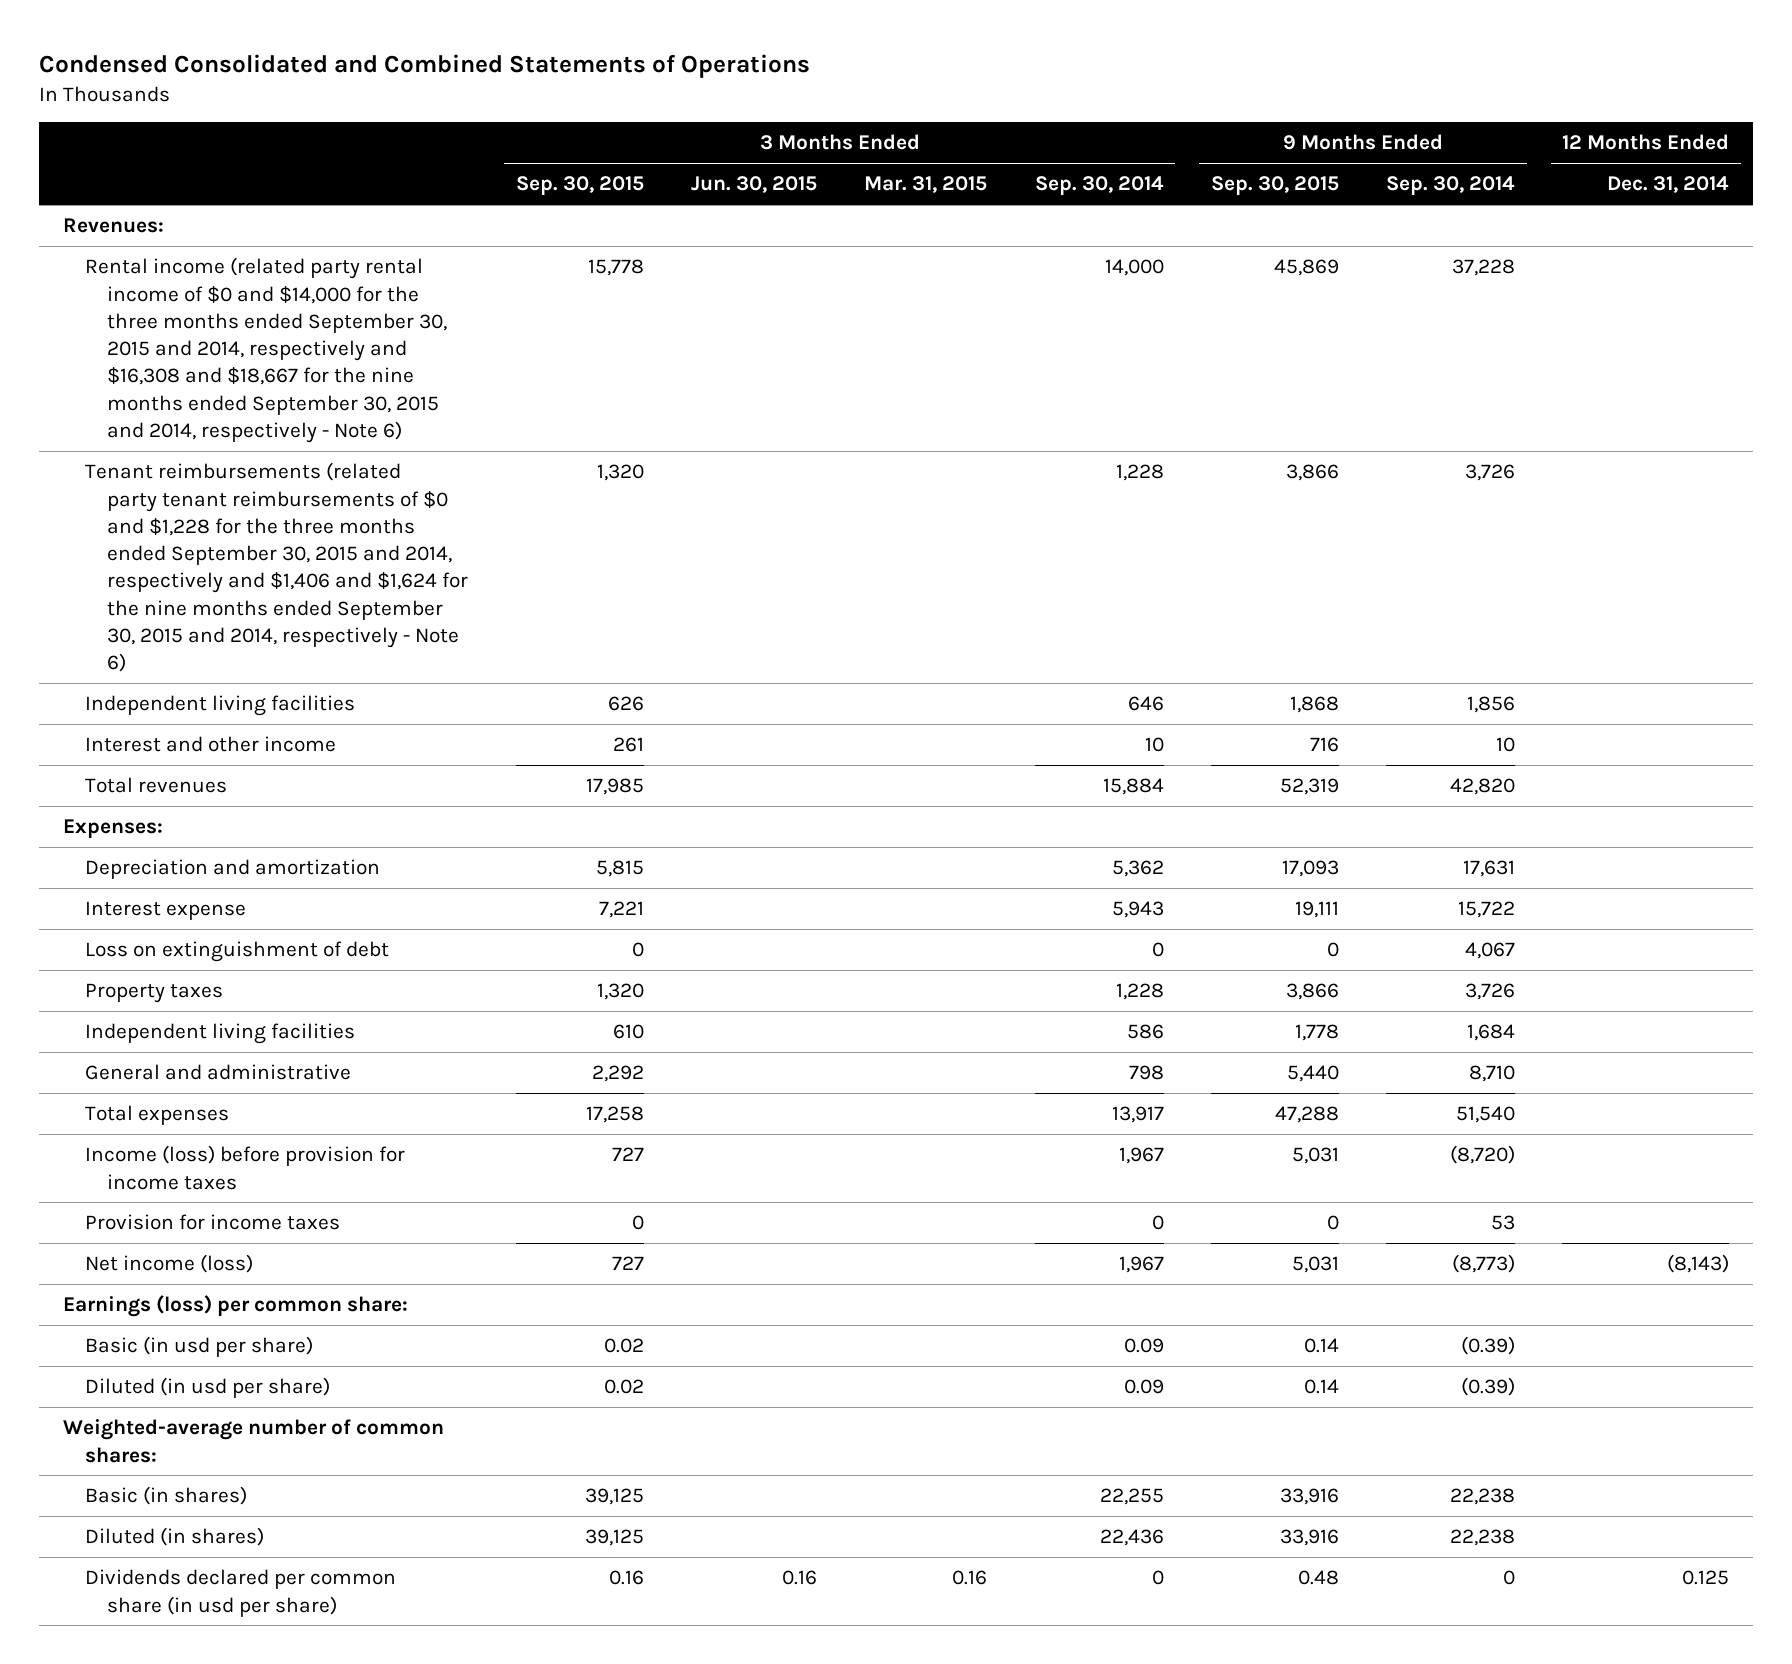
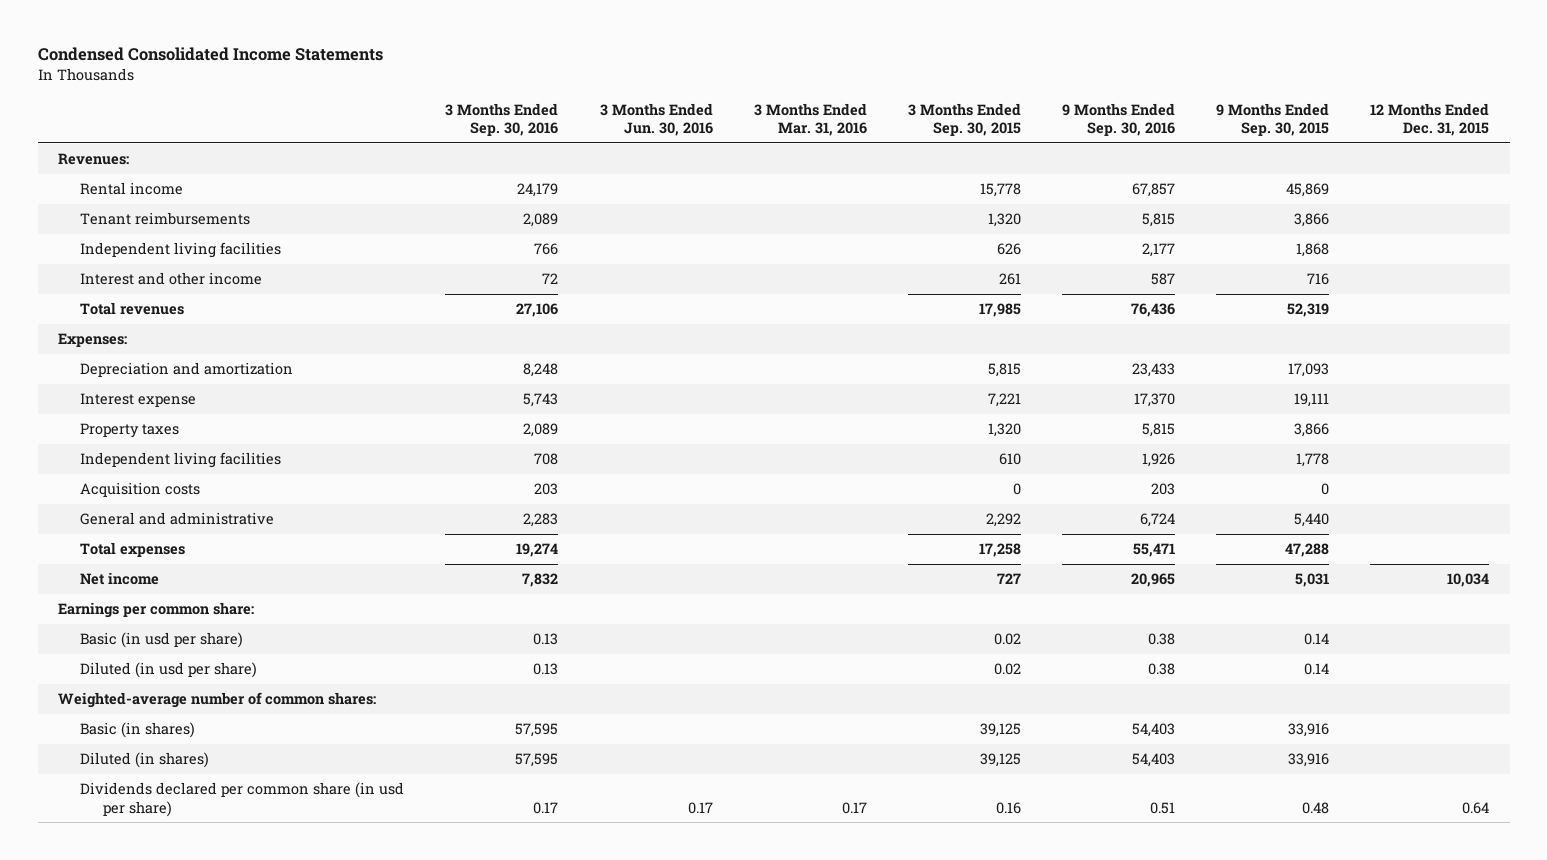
- Condensed Consolidated and Combined Statements of Operations
+ Condensed Consolidated Income Statements
- | 3 Months Ended Sep. 30, 2015 | 3 Months Ended Jun. 30, 2015 | 3 Months Ended Mar. 31, 2015 | 3 Months Ended Sep. 30, 2014 | 9 Months Ended Sep. 30, 2015 | 9 Months Ended Sep. 30, 2014 | 12 Months Ended Dec. 31, 2014
+ | 3 Months Ended Sep. 30, 2016 | 3 Months Ended Jun. 30, 2016 | 3 Months Ended Mar. 31, 2016 | 3 Months Ended Sep. 30, 2015 | 9 Months Ended Sep. 30, 2016 | 9 Months Ended Sep. 30, 2015 | 12 Months Ended Dec. 31, 2015
- Rental income (related party rental income of $0 and $14,000 for the three months ended September 30, 2015 and 2014, respectively and $16,308 and $18,667 for the nine months ended September 30, 2015 and 2014, respectively - Note 6) | 15,778 | | | 14,000 | 45,869 | 37,228 |
- Tenant reimbursements (related party tenant reimbursements of $0 and $1,228 for the three months ended September 30, 2015 and 2014, respectively and $1,406 and $1,624 for the nine months ended September 30, 2015 and 2014, respectively - Note 6) | 1,320 | | | 1,228 | 3,866 | 3,726 |
+ Rental income | 24,179 | | | 15,778 | 67,857 | 45,869 |
+ Tenant reimbursements | 2,089 | | | 1,320 | 5,815 | 3,866 |
- Loss on extinguishment of debt | 0 | | | 0 | 0 | 4,067 |
+ Acquisition costs | 203 | | | 0 | 203 | 0 |
- Income (loss) before provision for income taxes | 727 | | | 1,967 | 5,031 | (8,720) |
- Provision for income taxes | 0 | | | 0 | 0 | 53 |
- Net income (loss) | 727 | | | 1,967 | 5,031 | (8,773) | (8,143)
- Earnings (loss) per common share:
+ Net income | 7,832 | | | 727 | 20,965 | 5,031 | 10,034
+ Earnings per common share:

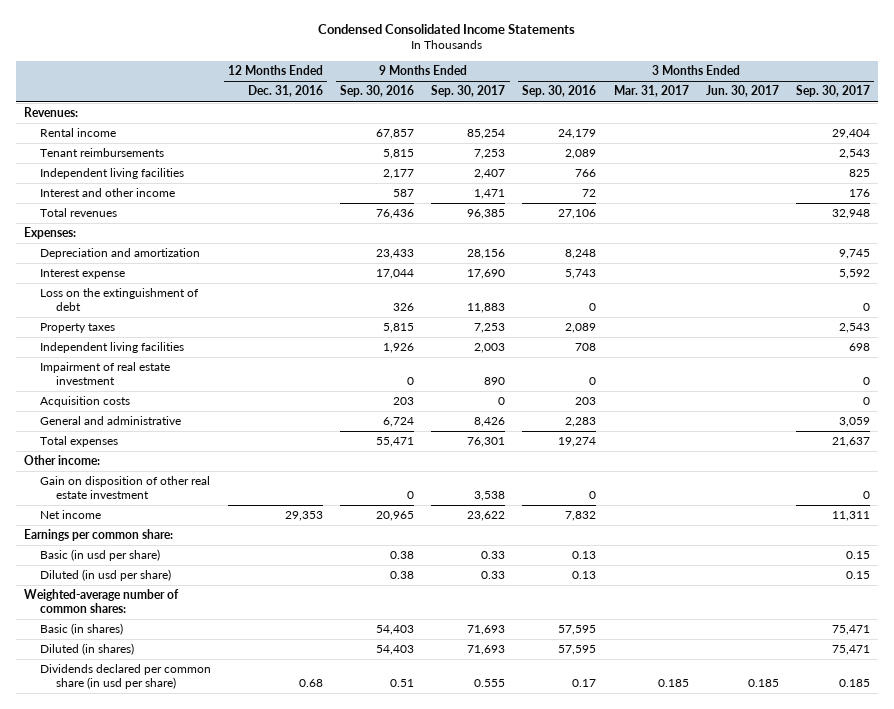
- | 3 Months Ended Sep. 30, 2016 | 3 Months Ended Jun. 30, 2016 | 3 Months Ended Mar. 31, 2016 | 3 Months Ended Sep. 30, 2015 | 9 Months Ended Sep. 30, 2016 | 9 Months Ended Sep. 30, 2015 | 12 Months Ended Dec. 31, 2015
+ | 12 Months Ended Dec. 31, 2016 | 9 Months Ended Sep. 30, 2016 | 9 Months Ended Sep. 30, 2017 | 3 Months Ended Sep. 30, 2016 | 3 Months Ended Mar. 31, 2017 | 3 Months Ended Jun. 30, 2017 | 3 Months Ended Sep. 30, 2017
- Interest expense | 5,743 | | | 7,221 | 17,370 | 19,111 |
+ Interest expense | | 17,044 | 17,690 | 5,743 | | | 5,592
+ Loss on the extinguishment of debt | | 326 | 11,883 | 0 | | | 0
+ Impairment of real estate investment | | 0 | 890 | 0 | | | 0
+ Other income:
+ Gain on disposition of other real estate investment | | 0 | 3,538 | 0 | | | 0

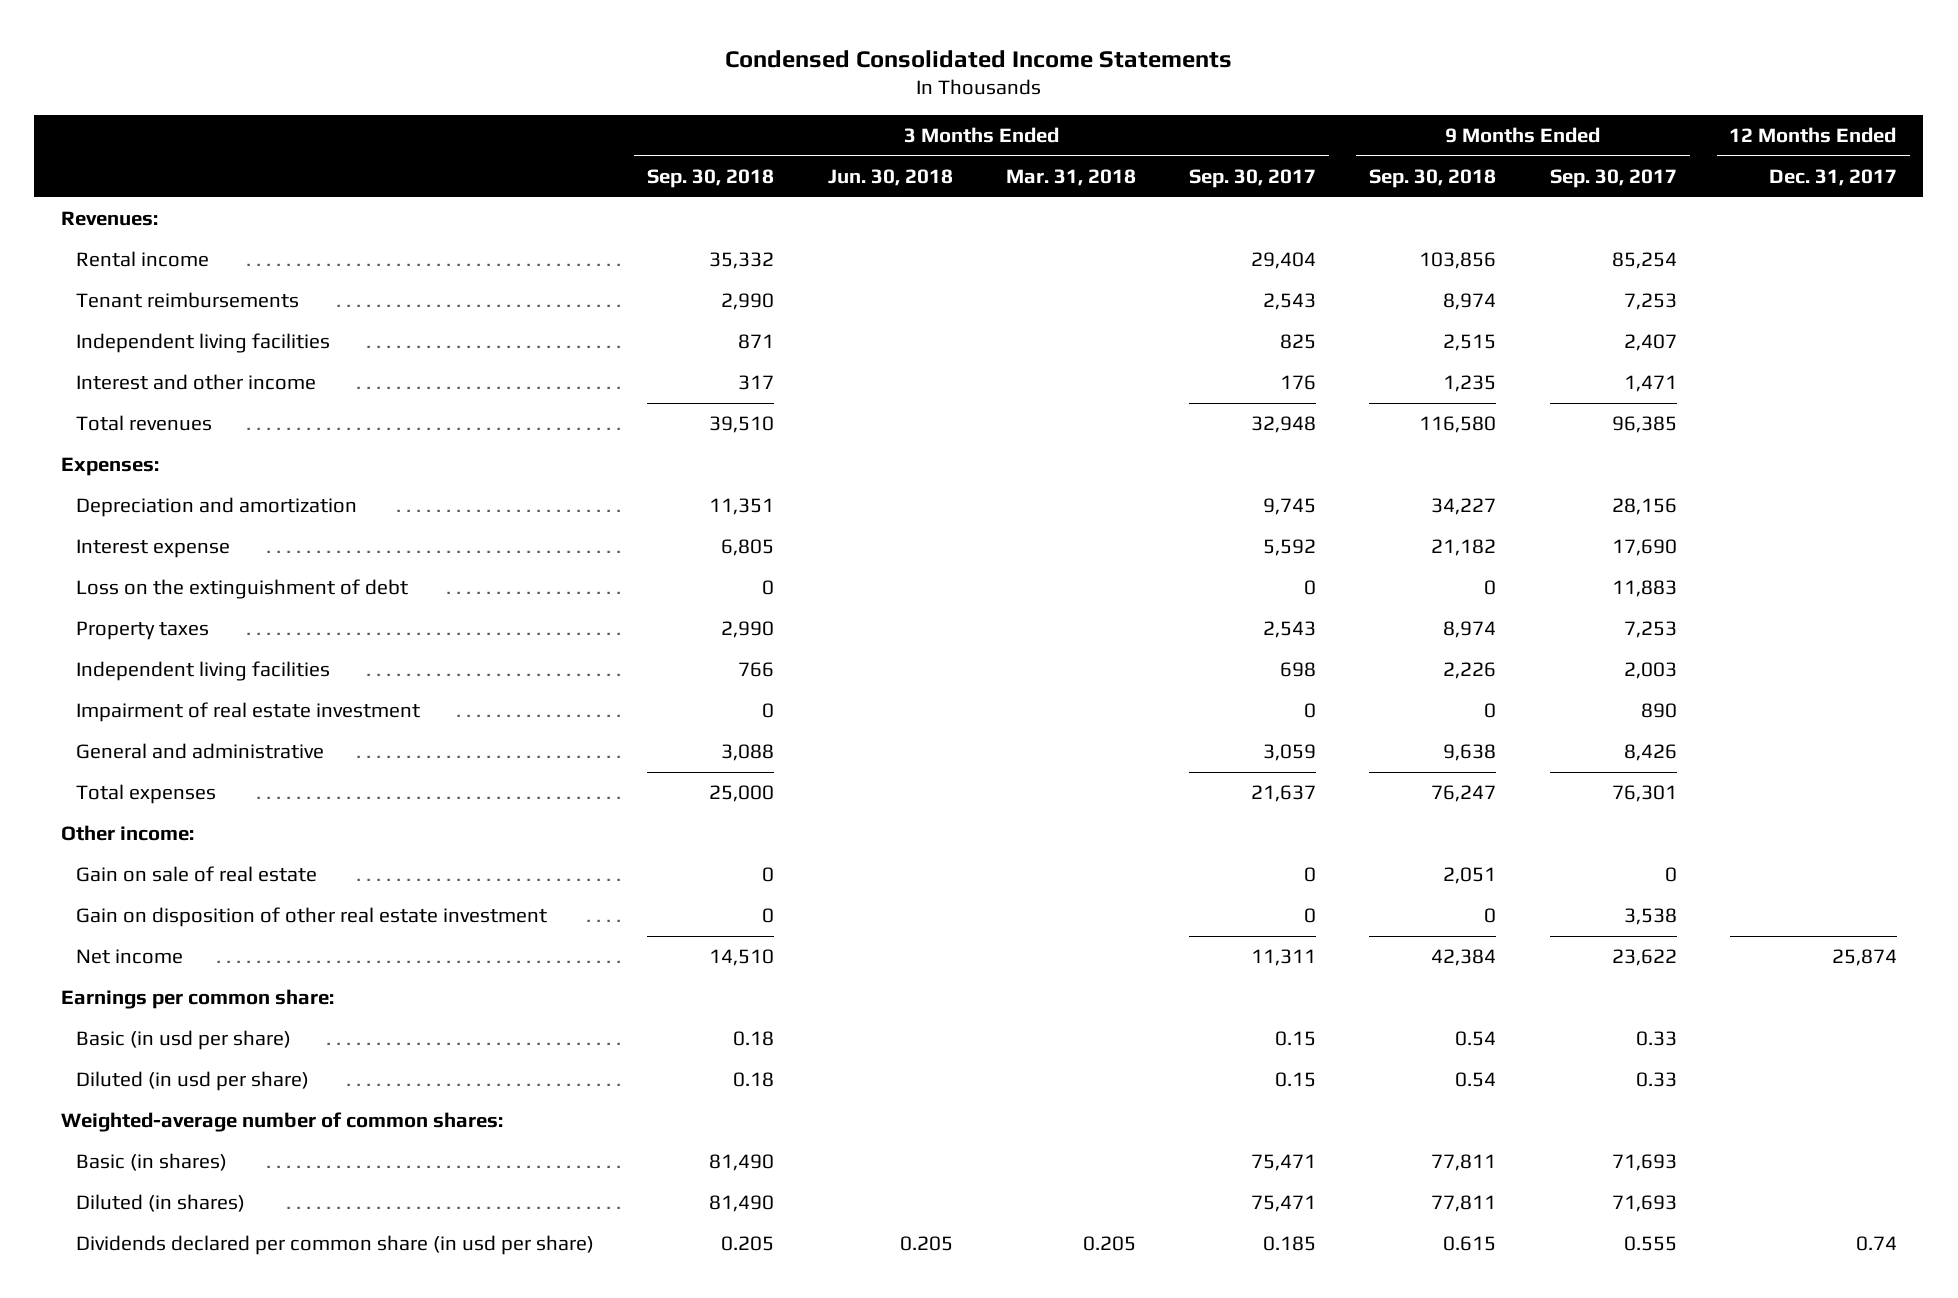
- | 12 Months Ended Dec. 31, 2016 | 9 Months Ended Sep. 30, 2016 | 9 Months Ended Sep. 30, 2017 | 3 Months Ended Sep. 30, 2016 | 3 Months Ended Mar. 31, 2017 | 3 Months Ended Jun. 30, 2017 | 3 Months Ended Sep. 30, 2017
+ | 3 Months Ended Sep. 30, 2018 | 3 Months Ended Jun. 30, 2018 | 3 Months Ended Mar. 31, 2018 | 3 Months Ended Sep. 30, 2017 | 9 Months Ended Sep. 30, 2018 | 9 Months Ended Sep. 30, 2017 | 12 Months Ended Dec. 31, 2017
- Acquisition costs | | 203 | 0 | 203 | | | 0
+ Gain on sale of real estate | 0 | | | 0 | 2,051 | 0 |

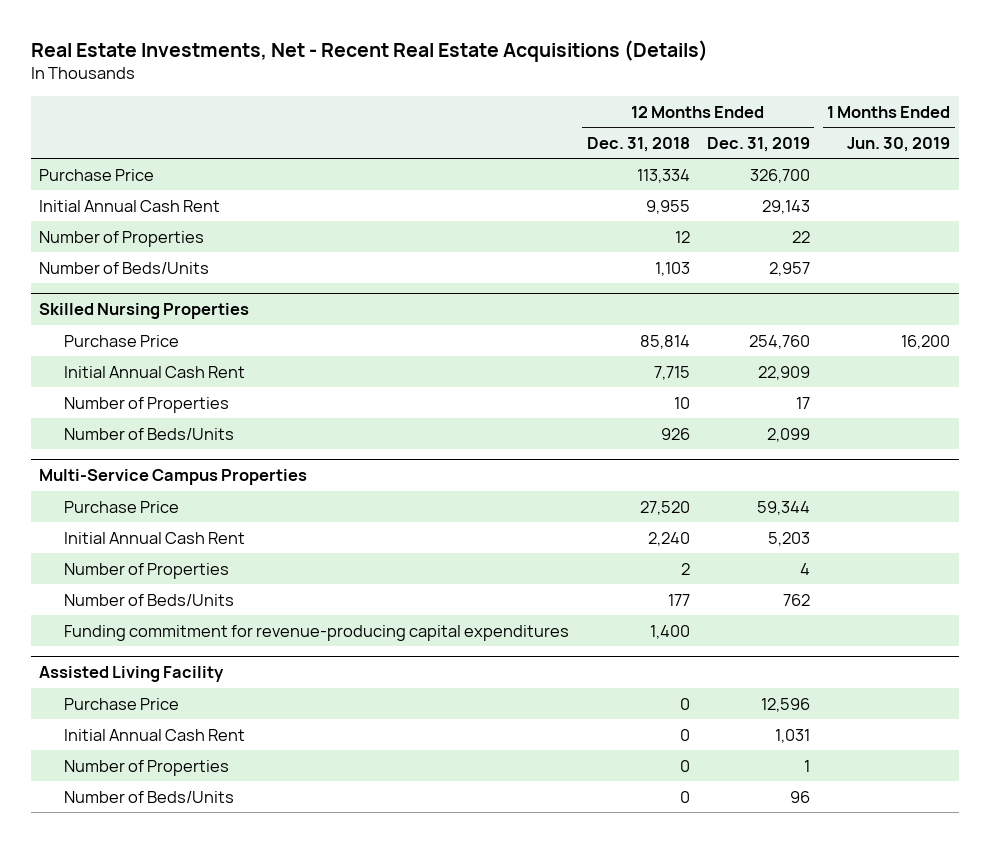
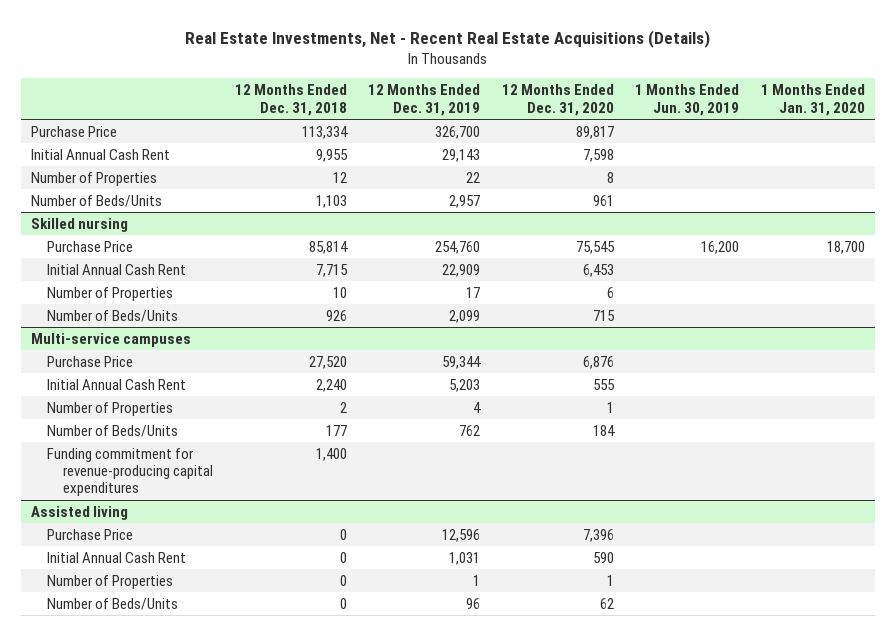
- | 12 Months Ended Dec. 31, 2018 | 12 Months Ended Dec. 31, 2019 | 1 Months Ended Jun. 30, 2019
+ | 12 Months Ended Dec. 31, 2018 | 12 Months Ended Dec. 31, 2019 | 12 Months Ended Dec. 31, 2020 | 1 Months Ended Jun. 30, 2019 | 1 Months Ended Jan. 31, 2020
- Skilled Nursing Properties
+ Skilled nursing
- Multi-Service Campus Properties
+ Multi-service campuses
- Assisted Living Facility
+ Assisted living

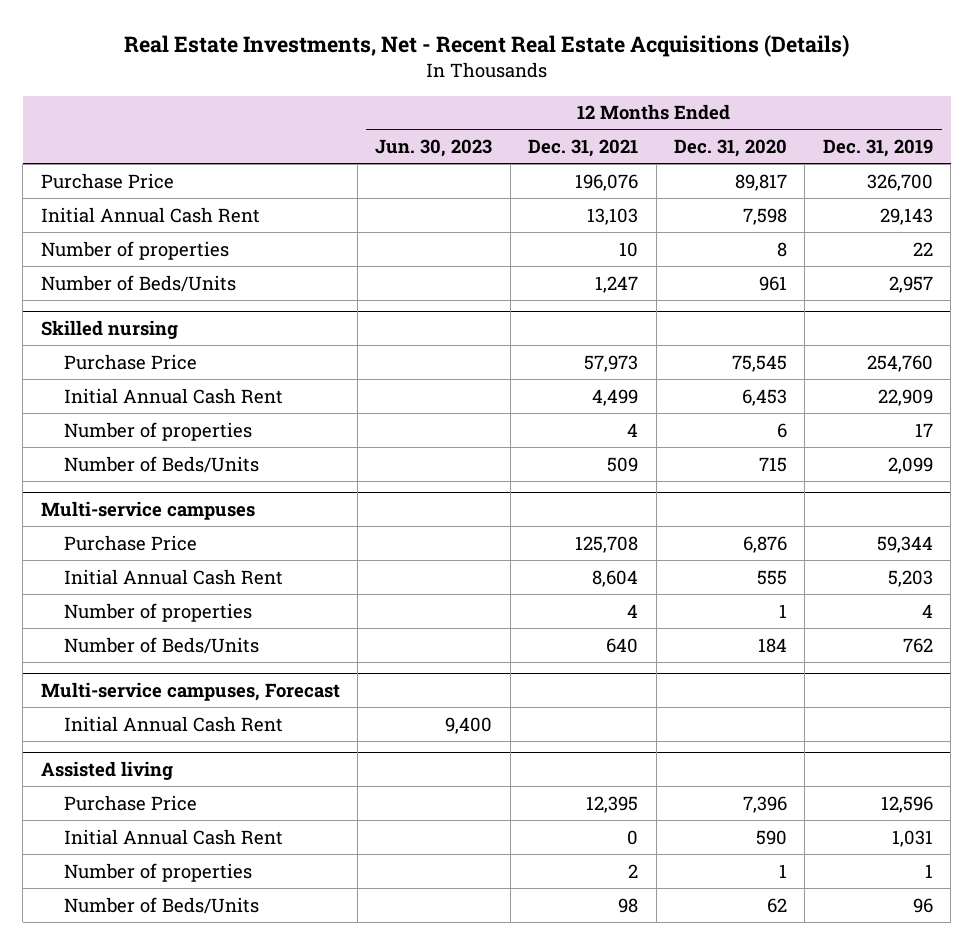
- | 12 Months Ended Dec. 31, 2018 | 12 Months Ended Dec. 31, 2019 | 12 Months Ended Dec. 31, 2020 | 1 Months Ended Jun. 30, 2019 | 1 Months Ended Jan. 31, 2020
+ | 12 Months Ended Jun. 30, 2023 | 12 Months Ended Dec. 31, 2021 | 12 Months Ended Dec. 31, 2020 | 12 Months Ended Dec. 31, 2019
- Number of Properties | 12 | 22 | 8 | |
+ Number of properties | | 10 | 8 | 22
@ Skilled nursing
- Number of Properties | 10 | 17 | 6 | |
+ Number of properties | | 4 | 6 | 17
@ Multi-service campuses
- Number of Properties | 2 | 4 | 1 | |
+ Number of properties | | 4 | 1 | 4
- Funding commitment for revenue-producing capital expenditures | 1,400 | | | |
+ Multi-service campuses, Forecast
+ Initial Annual Cash Rent | 9,400 | | |
@ Assisted living
- Number of Properties | 0 | 1 | 1 | |
+ Number of properties | | 2 | 1 | 1

